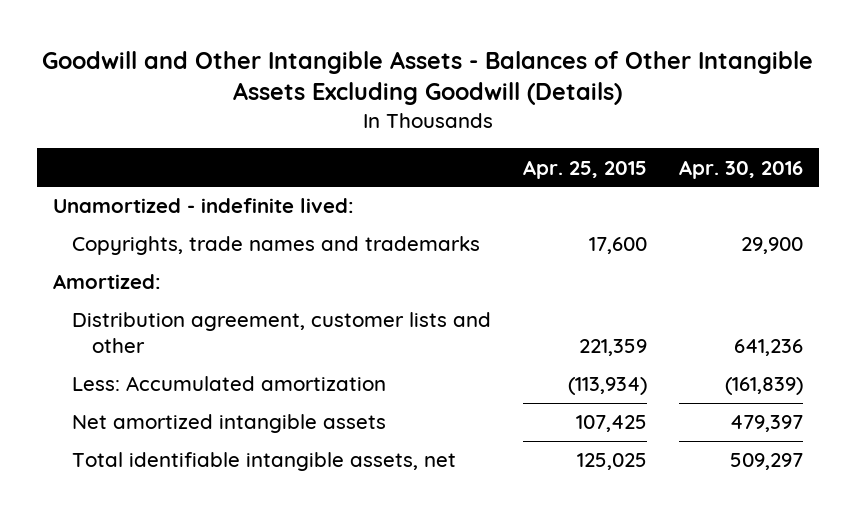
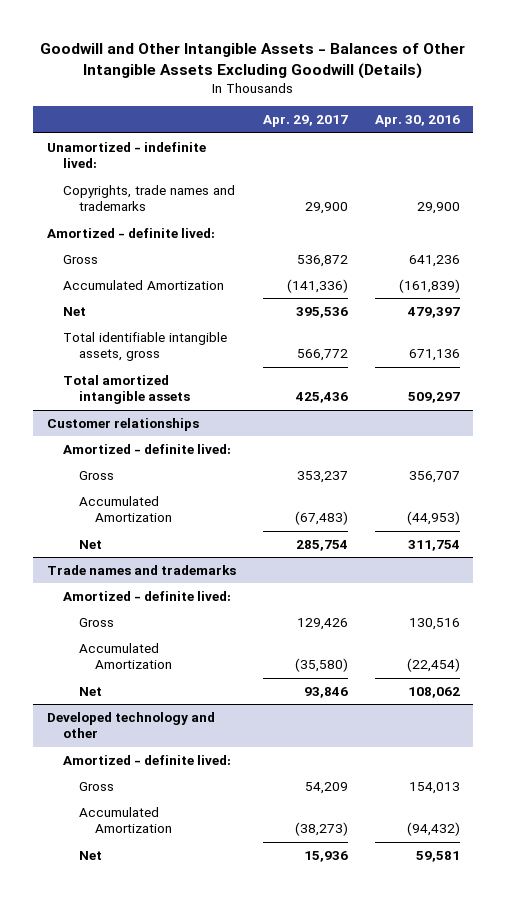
- | Apr. 25, 2015 | Apr. 30, 2016
+ | Apr. 29, 2017 | Apr. 30, 2016
- Amortized:
- Distribution agreement, customer lists and other | 221,359 | 641,236
- Less: Accumulated amortization | (113,934) | (161,839)
- Net amortized intangible assets | 107,425 | 479,397
- Total identifiable intangible assets, net | 125,025 | 509,297
+ Amortized - definite lived:
+ Gross | 536,872 | 641,236
+ Accumulated Amortization | (141,336) | (161,839)
+ Net | 395,536 | 479,397
+ Total identifiable intangible assets, gross | 566,772 | 671,136
+ Total amortized intangible assets | 425,436 | 509,297
+ Customer relationships
+ Amortized - definite lived:
+ Gross | 353,237 | 356,707
+ Accumulated Amortization | (67,483) | (44,953)
+ Net | 285,754 | 311,754
+ Trade names and trademarks
+ Amortized - definite lived:
+ Gross | 129,426 | 130,516
+ Accumulated Amortization | (35,580) | (22,454)
+ Net | 93,846 | 108,062
+ Developed technology and other
+ Amortized - definite lived:
+ Gross | 54,209 | 154,013
+ Accumulated Amortization | (38,273) | (94,432)
+ Net | 15,936 | 59,581

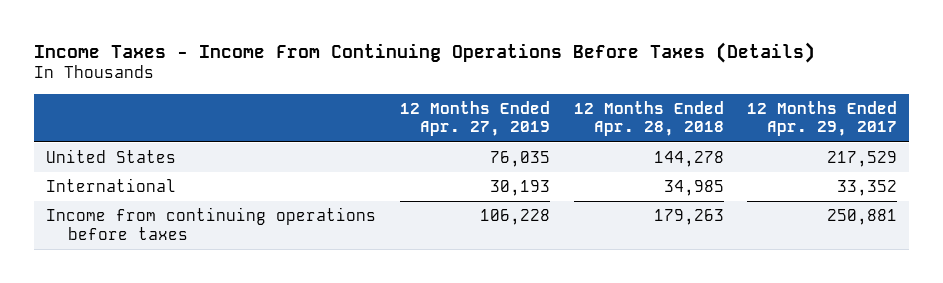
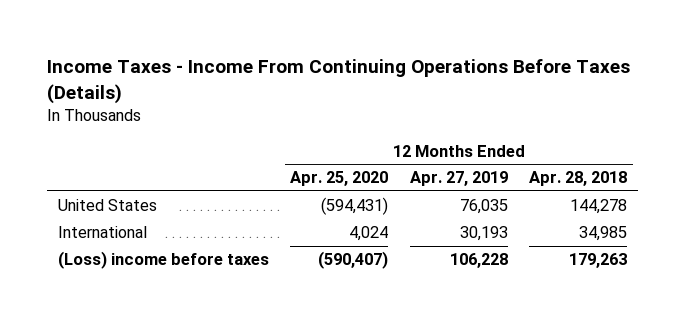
- | 12 Months Ended Apr. 27, 2019 | 12 Months Ended Apr. 28, 2018 | 12 Months Ended Apr. 29, 2017
+ | 12 Months Ended Apr. 25, 2020 | 12 Months Ended Apr. 27, 2019 | 12 Months Ended Apr. 28, 2018
- Income from continuing operations before taxes | 106,228 | 179,263 | 250,881
+ (Loss) income before taxes | (590,407) | 106,228 | 179,263

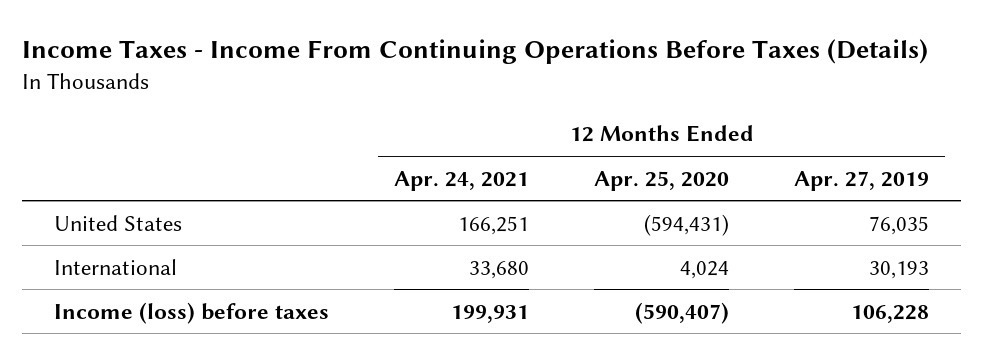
- | 12 Months Ended Apr. 25, 2020 | 12 Months Ended Apr. 27, 2019 | 12 Months Ended Apr. 28, 2018
+ | 12 Months Ended Apr. 24, 2021 | 12 Months Ended Apr. 25, 2020 | 12 Months Ended Apr. 27, 2019
- (Loss) income before taxes | (590,407) | 106,228 | 179,263
+ Income (loss) before taxes | 199,931 | (590,407) | 106,228

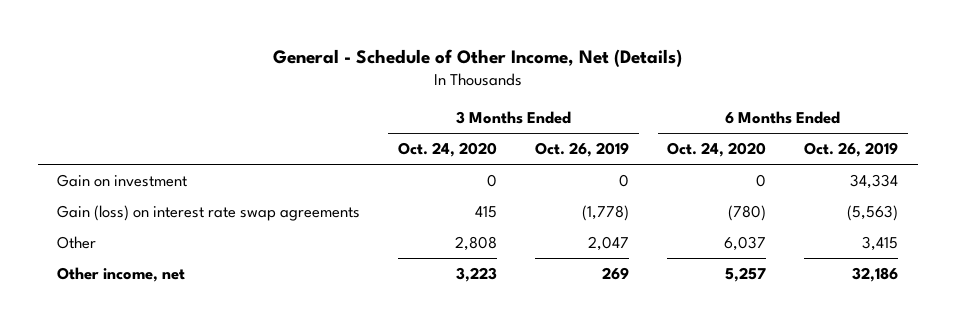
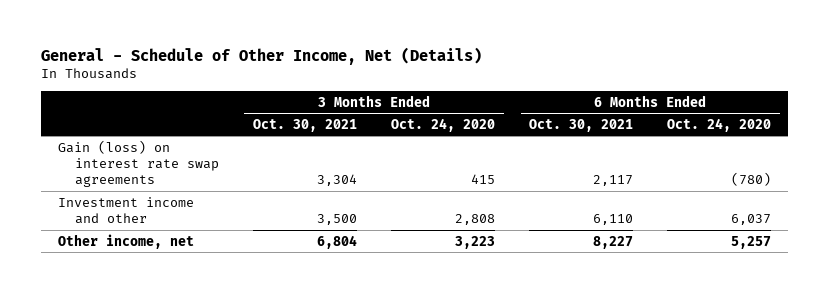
- | 3 Months Ended Oct. 24, 2020 | 3 Months Ended Oct. 26, 2019 | 6 Months Ended Oct. 24, 2020 | 6 Months Ended Oct. 26, 2019
+ | 3 Months Ended Oct. 30, 2021 | 3 Months Ended Oct. 24, 2020 | 6 Months Ended Oct. 30, 2021 | 6 Months Ended Oct. 24, 2020
- Gain on investment | 0 | 0 | 0 | 34,334
- Other | 2,808 | 2,047 | 6,037 | 3,415
+ Investment income and other | 3,500 | 2,808 | 6,110 | 6,037

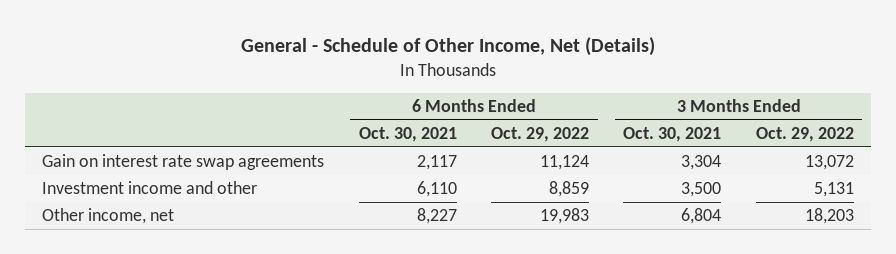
- | 3 Months Ended Oct. 30, 2021 | 3 Months Ended Oct. 24, 2020 | 6 Months Ended Oct. 30, 2021 | 6 Months Ended Oct. 24, 2020
+ | 6 Months Ended Oct. 30, 2021 | 6 Months Ended Oct. 29, 2022 | 3 Months Ended Oct. 30, 2021 | 3 Months Ended Oct. 29, 2022
- Gain (loss) on interest rate swap agreements | 3,304 | 415 | 2,117 | (780)
+ Gain on interest rate swap agreements | 2,117 | 11,124 | 3,304 | 13,072

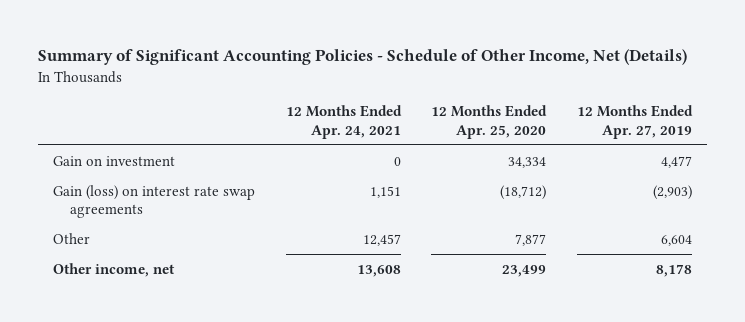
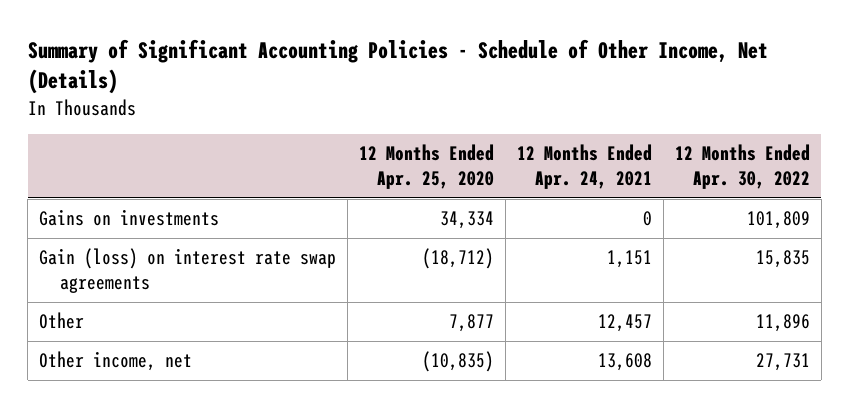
- | 12 Months Ended Apr. 24, 2021 | 12 Months Ended Apr. 25, 2020 | 12 Months Ended Apr. 27, 2019
+ | 12 Months Ended Apr. 25, 2020 | 12 Months Ended Apr. 24, 2021 | 12 Months Ended Apr. 30, 2022
- Gain on investment | 0 | 34,334 | 4,477
+ Gains on investments | 34,334 | 0 | 101,809
- Other income, net | 13,608 | 23,499 | 8,178
+ Other income, net | (10,835) | 13,608 | 27,731

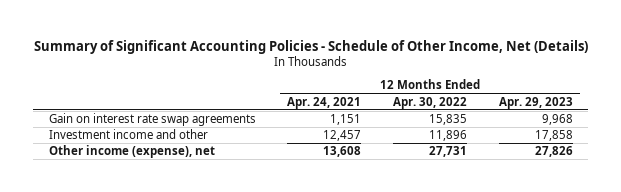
- | 12 Months Ended Apr. 25, 2020 | 12 Months Ended Apr. 24, 2021 | 12 Months Ended Apr. 30, 2022
+ | 12 Months Ended Apr. 24, 2021 | 12 Months Ended Apr. 30, 2022 | 12 Months Ended Apr. 29, 2023
- Gains on investments | 34,334 | 0 | 101,809
- Gain (loss) on interest rate swap agreements | (18,712) | 1,151 | 15,835
- Other | 7,877 | 12,457 | 11,896
- Other income, net | (10,835) | 13,608 | 27,731
+ Gain on interest rate swap agreements | 1,151 | 15,835 | 9,968
+ Investment income and other | 12,457 | 11,896 | 17,858
+ Other income (expense), net | 13,608 | 27,731 | 27,826

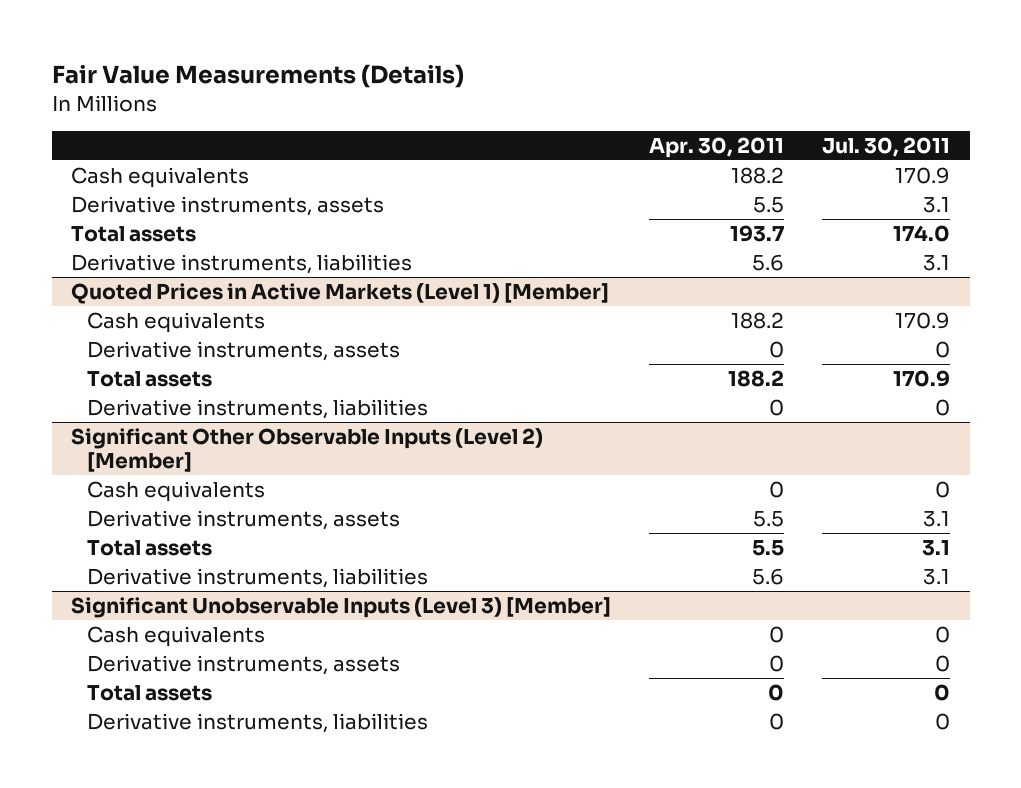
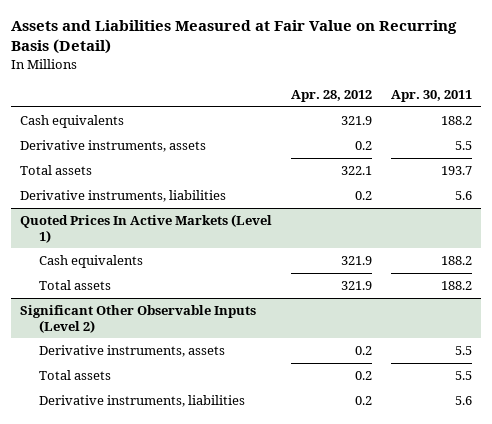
- Fair Value Measurements (Details)
+ Assets and Liabilities Measured at Fair Value on Recurring Basis (Detail)
- | Apr. 30, 2011 | Jul. 30, 2011
+ | Apr. 28, 2012 | Apr. 30, 2011
- Quoted Prices in Active Markets (Level 1) [Member]
+ Quoted Prices In Active Markets (Level 1)
- Derivative instruments, assets | 0 | 0
- Derivative instruments, liabilities | 0 | 0
- Significant Other Observable Inputs (Level 2) [Member]
- Cash equivalents | 0 | 0
+ Significant Other Observable Inputs (Level 2)
- Significant Unobservable Inputs (Level 3) [Member]
- Cash equivalents | 0 | 0
- Derivative instruments, assets | 0 | 0
- Total assets | 0 | 0
- Derivative instruments, liabilities | 0 | 0

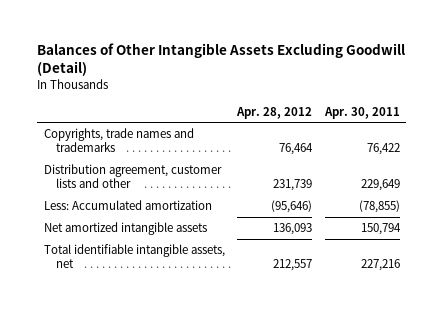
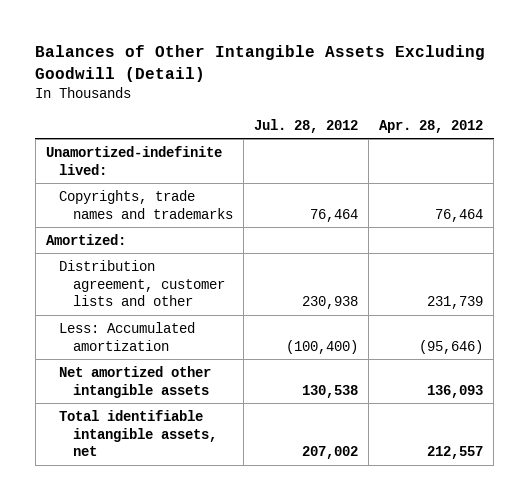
- | Apr. 28, 2012 | Apr. 30, 2011
+ | Jul. 28, 2012 | Apr. 28, 2012
+ Unamortized-indefinite lived:
+ Amortized:
- Net amortized intangible assets | 136,093 | 150,794
+ Net amortized other intangible assets | 130,538 | 136,093

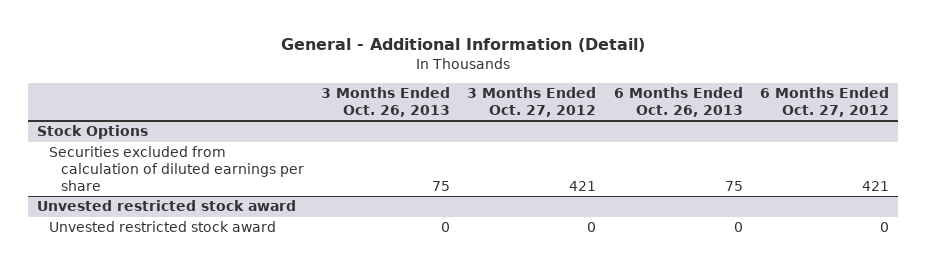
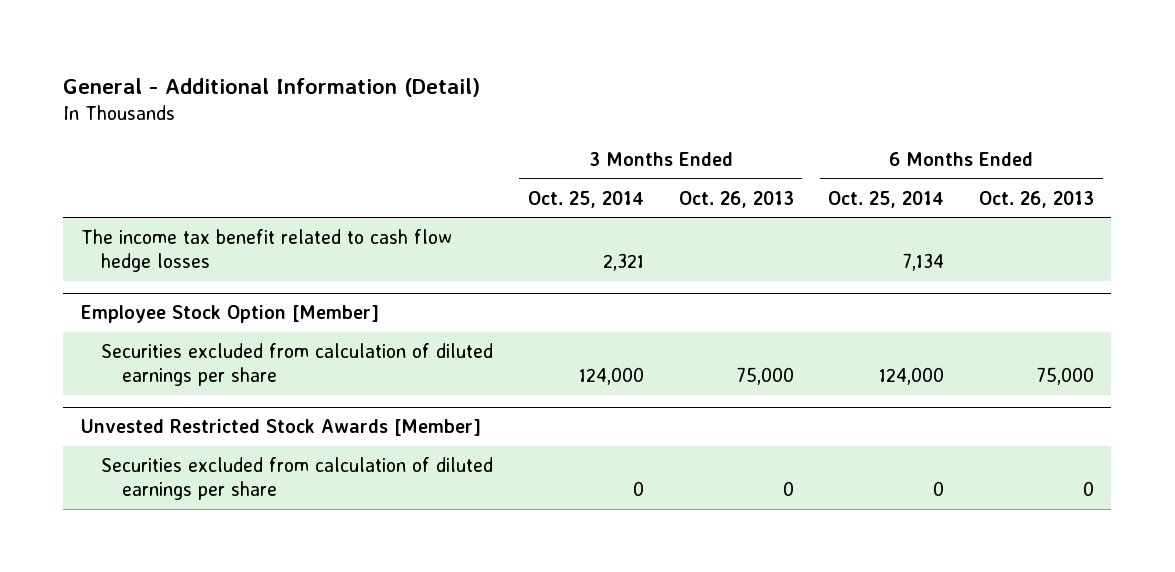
- | 3 Months Ended Oct. 26, 2013 | 3 Months Ended Oct. 27, 2012 | 6 Months Ended Oct. 26, 2013 | 6 Months Ended Oct. 27, 2012
+ | 3 Months Ended Oct. 25, 2014 | 3 Months Ended Oct. 26, 2013 | 6 Months Ended Oct. 25, 2014 | 6 Months Ended Oct. 26, 2013
- Stock Options
- Securities excluded from calculation of diluted earnings per share | 75 | 421 | 75 | 421
- Unvested restricted stock award
- Unvested restricted stock award | 0 | 0 | 0 | 0
+ The income tax benefit related to cash flow hedge losses | 2,321 | | 7,134 |
+ Employee Stock Option [Member]
+ Securities excluded from calculation of diluted earnings per share | 124,000 | 75,000 | 124,000 | 75,000
+ Unvested Restricted Stock Awards [Member]
+ Securities excluded from calculation of diluted earnings per share | 0 | 0 | 0 | 0

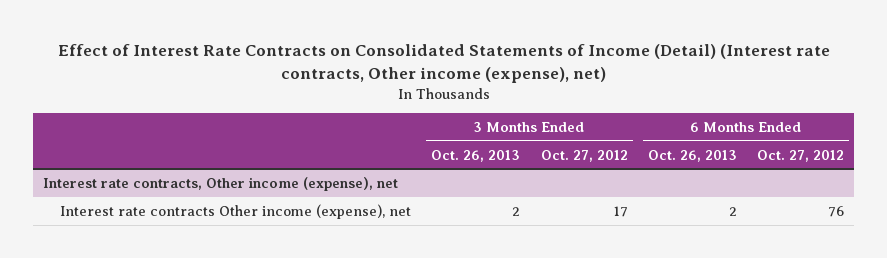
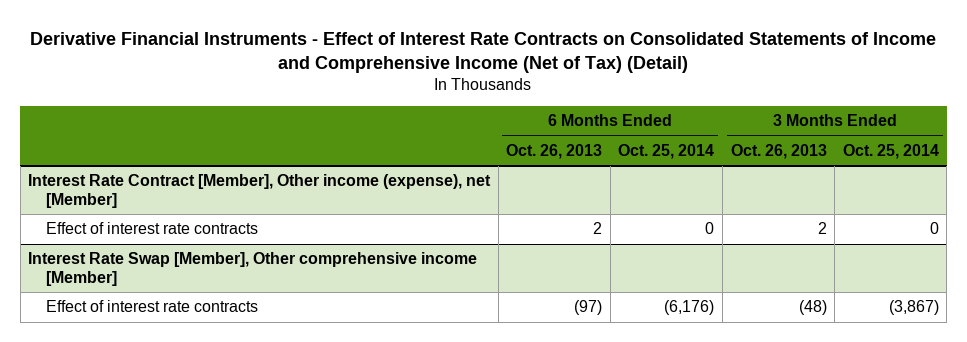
- Effect of Interest Rate Contracts on Consolidated Statements of Income (Detail) (Interest rate contracts, Other income (expense), net)
+ Derivative Financial Instruments - Effect of Interest Rate Contracts on Consolidated Statements of Income and Comprehensive Income (Net of Tax) (Detail)
- | 3 Months Ended Oct. 26, 2013 | 3 Months Ended Oct. 27, 2012 | 6 Months Ended Oct. 26, 2013 | 6 Months Ended Oct. 27, 2012
+ | 6 Months Ended Oct. 26, 2013 | 6 Months Ended Oct. 25, 2014 | 3 Months Ended Oct. 26, 2013 | 3 Months Ended Oct. 25, 2014
- Interest rate contracts, Other income (expense), net
- Interest rate contracts Other income (expense), net | 2 | 17 | 2 | 76
+ Interest Rate Contract [Member], Other income (expense), net [Member]
+ Effect of interest rate contracts | 2 | 0 | 2 | 0
+ Interest Rate Swap [Member], Other comprehensive income [Member]
+ Effect of interest rate contracts | (97) | (6,176) | (48) | (3,867)

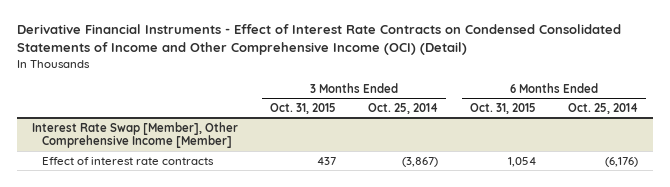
- Derivative Financial Instruments - Effect of Interest Rate Contracts on Consolidated Statements of Income and Comprehensive Income (Net of Tax) (Detail)
+ Derivative Financial Instruments - Effect of Interest Rate Contracts on Condensed Consolidated Statements of Income and Other Comprehensive Income (OCI) (Detail)
- | 6 Months Ended Oct. 26, 2013 | 6 Months Ended Oct. 25, 2014 | 3 Months Ended Oct. 26, 2013 | 3 Months Ended Oct. 25, 2014
+ | 3 Months Ended Oct. 31, 2015 | 3 Months Ended Oct. 25, 2014 | 6 Months Ended Oct. 31, 2015 | 6 Months Ended Oct. 25, 2014
- Interest Rate Contract [Member], Other income (expense), net [Member]
- Effect of interest rate contracts | 2 | 0 | 2 | 0
- Interest Rate Swap [Member], Other comprehensive income [Member]
+ Interest Rate Swap [Member], Other Comprehensive Income [Member]

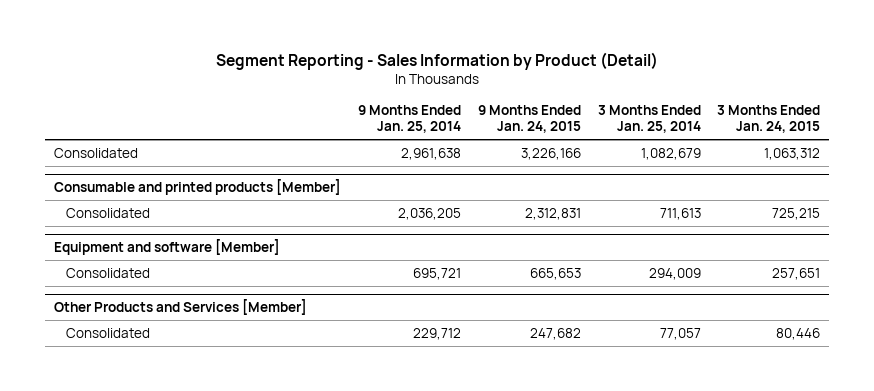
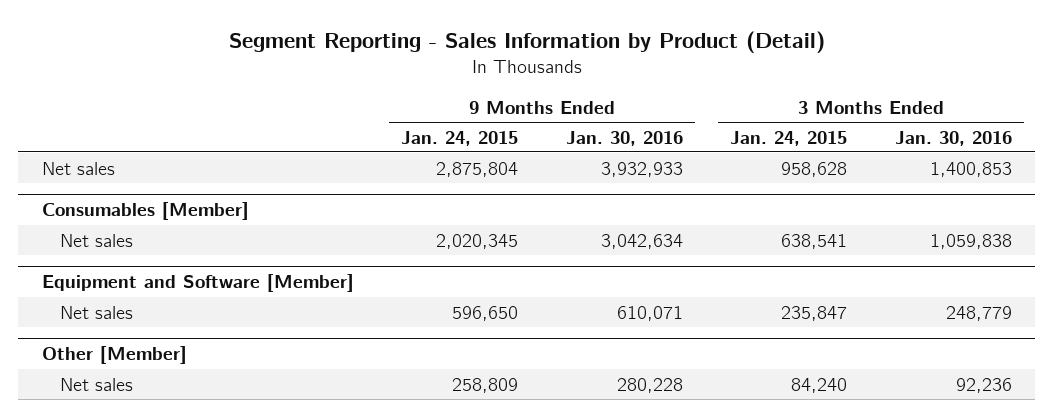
- | 9 Months Ended Jan. 25, 2014 | 9 Months Ended Jan. 24, 2015 | 3 Months Ended Jan. 25, 2014 | 3 Months Ended Jan. 24, 2015
+ | 9 Months Ended Jan. 24, 2015 | 9 Months Ended Jan. 30, 2016 | 3 Months Ended Jan. 24, 2015 | 3 Months Ended Jan. 30, 2016
- Consolidated | 2,961,638 | 3,226,166 | 1,082,679 | 1,063,312
- Consumable and printed products [Member]
- Consolidated | 2,036,205 | 2,312,831 | 711,613 | 725,215
- Equipment and software [Member]
- Consolidated | 695,721 | 665,653 | 294,009 | 257,651
- Other Products and Services [Member]
- Consolidated | 229,712 | 247,682 | 77,057 | 80,446
+ Net sales | 2,875,804 | 3,932,933 | 958,628 | 1,400,853
+ Consumables [Member]
+ Net sales | 2,020,345 | 3,042,634 | 638,541 | 1,059,838
+ Equipment and Software [Member]
+ Net sales | 596,650 | 610,071 | 235,847 | 248,779
+ Other [Member]
+ Net sales | 258,809 | 280,228 | 84,240 | 92,236

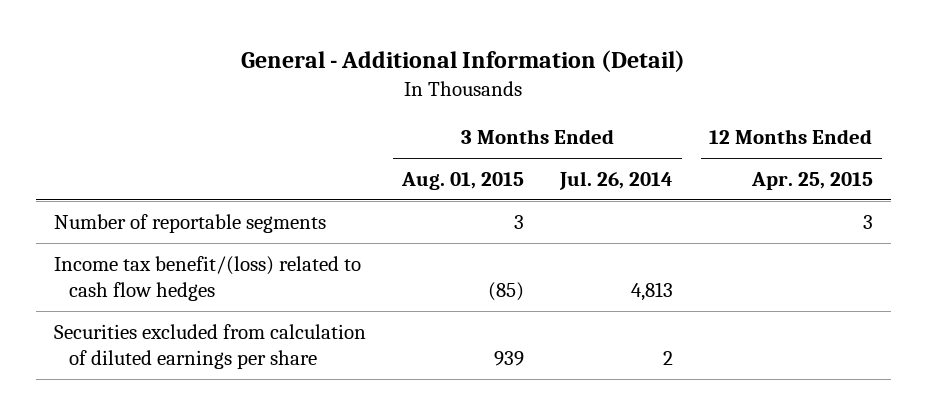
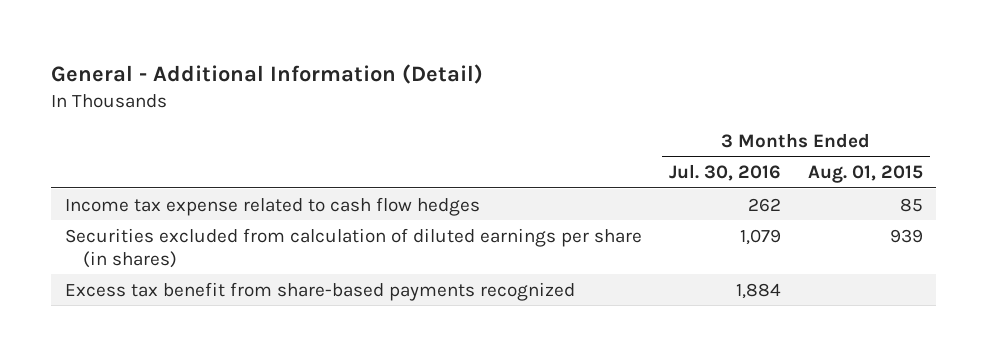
- | 3 Months Ended Aug. 01, 2015 | 3 Months Ended Jul. 26, 2014 | 12 Months Ended Apr. 25, 2015
+ | 3 Months Ended Jul. 30, 2016 | 3 Months Ended Aug. 01, 2015
- Number of reportable segments | 3 | | 3
- Income tax benefit/(loss) related to cash flow hedges | (85) | 4,813 |
- Securities excluded from calculation of diluted earnings per share | 939 | 2 |
+ Income tax expense related to cash flow hedges | 262 | 85
+ Securities excluded from calculation of diluted earnings per share (in shares) | 1,079 | 939
+ Excess tax benefit from share-based payments recognized | 1,884 |

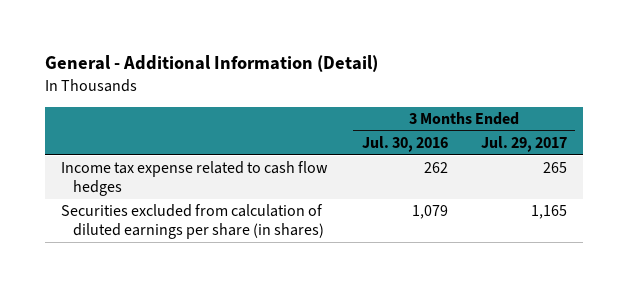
- | 3 Months Ended Jul. 30, 2016 | 3 Months Ended Aug. 01, 2015
+ | 3 Months Ended Jul. 30, 2016 | 3 Months Ended Jul. 29, 2017
- Excess tax benefit from share-based payments recognized | 1,884 |

